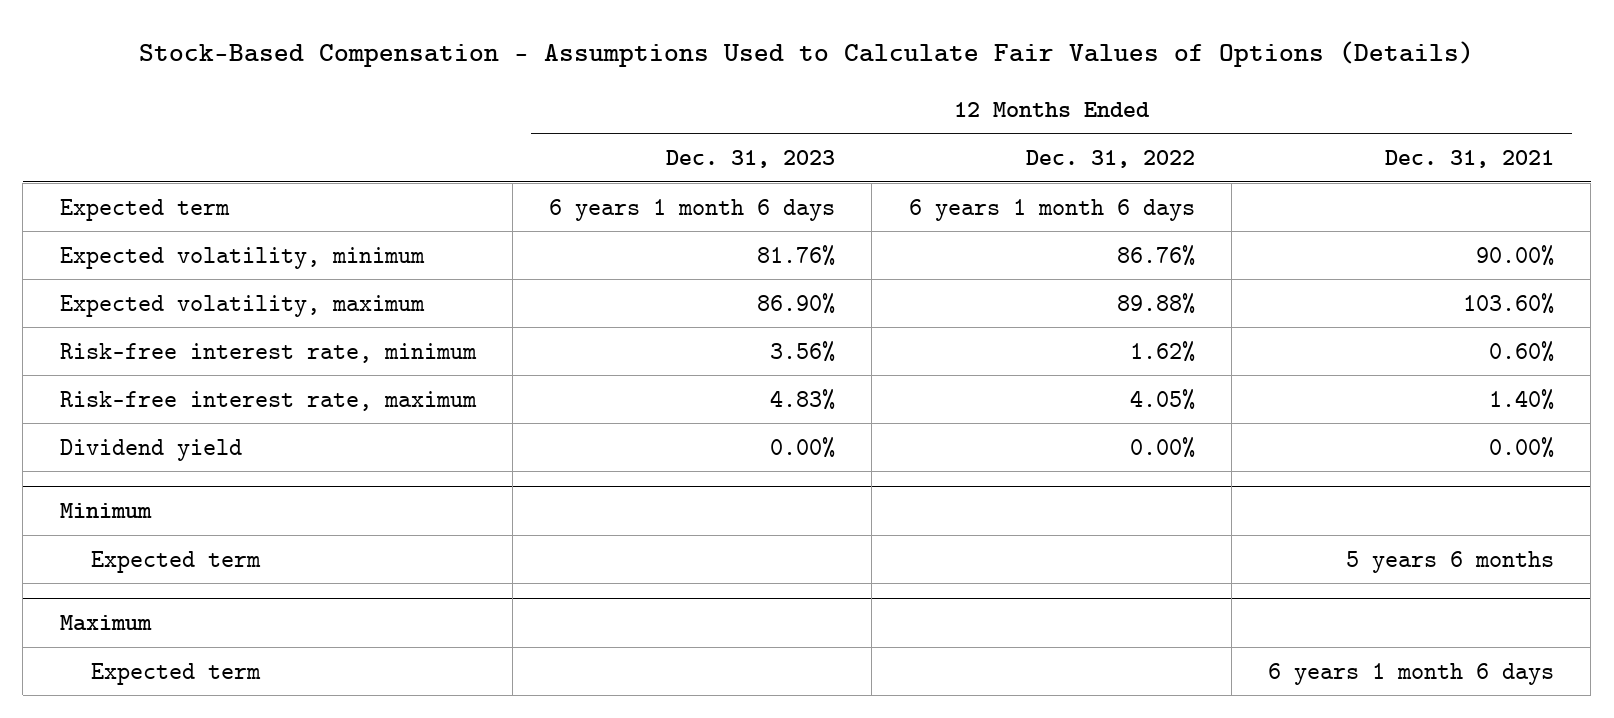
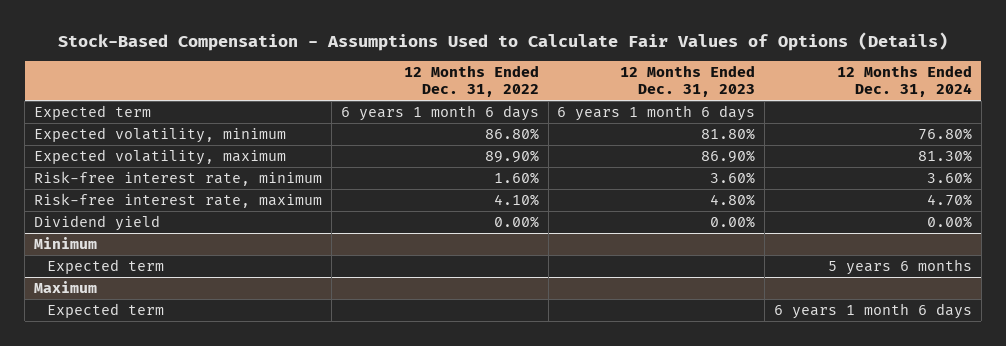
- | 12 Months Ended Dec. 31, 2023 | 12 Months Ended Dec. 31, 2022 | 12 Months Ended Dec. 31, 2021
+ | 12 Months Ended Dec. 31, 2022 | 12 Months Ended Dec. 31, 2023 | 12 Months Ended Dec. 31, 2024
- Expected volatility, minimum | 81.76% | 86.76% | 90.00%
- Expected volatility, maximum | 86.90% | 89.88% | 103.60%
- Risk-free interest rate, minimum | 3.56% | 1.62% | 0.60%
- Risk-free interest rate, maximum | 4.83% | 4.05% | 1.40%
+ Expected volatility, minimum | 86.80% | 81.80% | 76.80%
+ Expected volatility, maximum | 89.90% | 86.90% | 81.30%
+ Risk-free interest rate, minimum | 1.60% | 3.60% | 3.60%
+ Risk-free interest rate, maximum | 4.10% | 4.80% | 4.70%

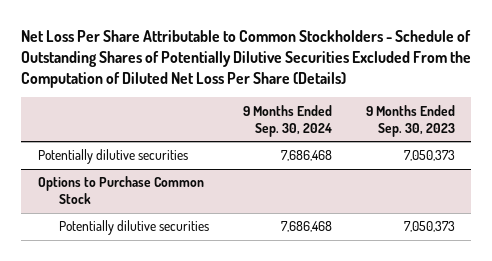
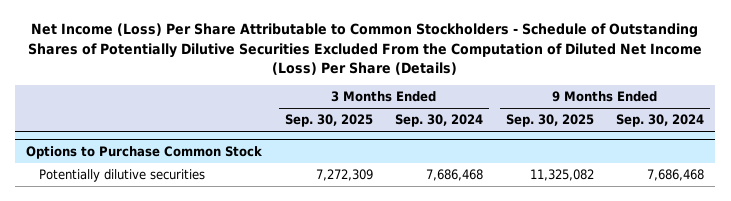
- Net Loss Per Share Attributable to Common Stockholders - Schedule of Outstanding Shares of Potentially Dilutive Securities Excluded From the Computation of Diluted Net Loss Per Share (Details)
+ Net Income (Loss) Per Share Attributable to Common Stockholders - Schedule of Outstanding Shares of Potentially Dilutive Securities Excluded From the Computation of Diluted Net Income (Loss) Per Share (Details)
- | 9 Months Ended Sep. 30, 2024 | 9 Months Ended Sep. 30, 2023
+ | 3 Months Ended Sep. 30, 2025 | 3 Months Ended Sep. 30, 2024 | 9 Months Ended Sep. 30, 2025 | 9 Months Ended Sep. 30, 2024
- Potentially dilutive securities | 7,686,468 | 7,050,373

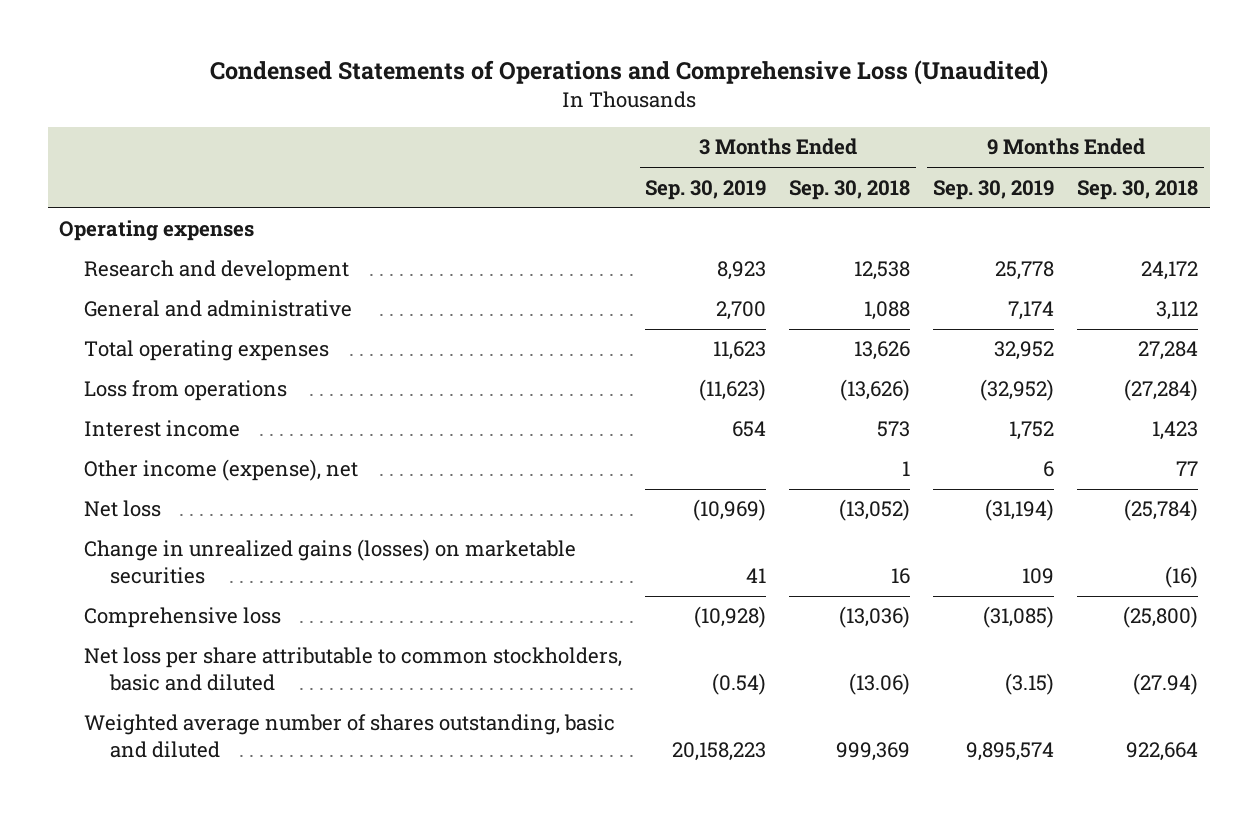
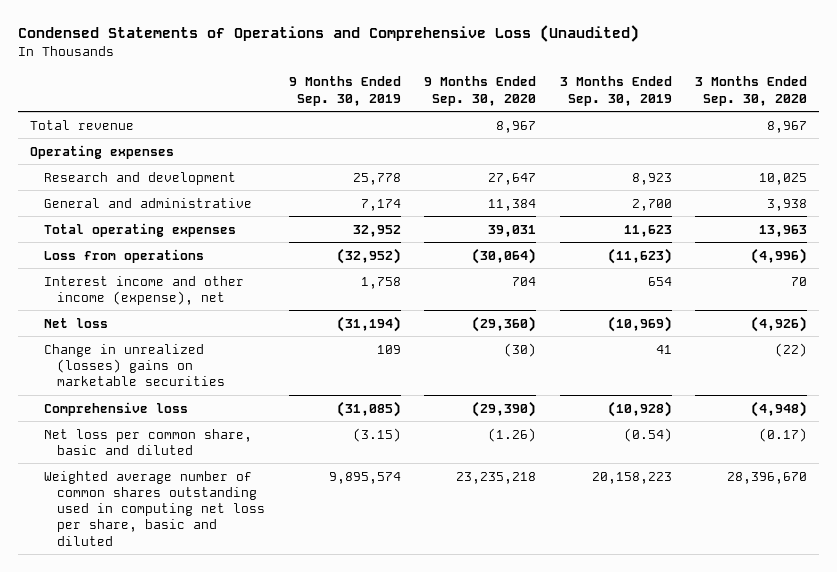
- | 3 Months Ended Sep. 30, 2019 | 3 Months Ended Sep. 30, 2018 | 9 Months Ended Sep. 30, 2019 | 9 Months Ended Sep. 30, 2018
+ | 9 Months Ended Sep. 30, 2019 | 9 Months Ended Sep. 30, 2020 | 3 Months Ended Sep. 30, 2019 | 3 Months Ended Sep. 30, 2020
+ Total revenue | | 8,967 | | 8,967
- Interest income | 654 | 573 | 1,752 | 1,423
- Other income (expense), net | | 1 | 6 | 77
+ Interest income and other income (expense), net | 1,758 | 704 | 654 | 70
- Change in unrealized gains (losses) on marketable securities | 41 | 16 | 109 | (16)
+ Change in unrealized (losses) gains on marketable securities | 109 | (30) | 41 | (22)
- Net loss per share attributable to common stockholders, basic and diluted | (0.54) | (13.06) | (3.15) | (27.94)
- Weighted average number of shares outstanding, basic and diluted | 20,158,223 | 999,369 | 9,895,574 | 922,664
+ Net loss per common share, basic and diluted | (3.15) | (1.26) | (0.54) | (0.17)
+ Weighted average number of common shares outstanding used in computing net loss per share, basic and diluted | 9,895,574 | 23,235,218 | 20,158,223 | 28,396,670

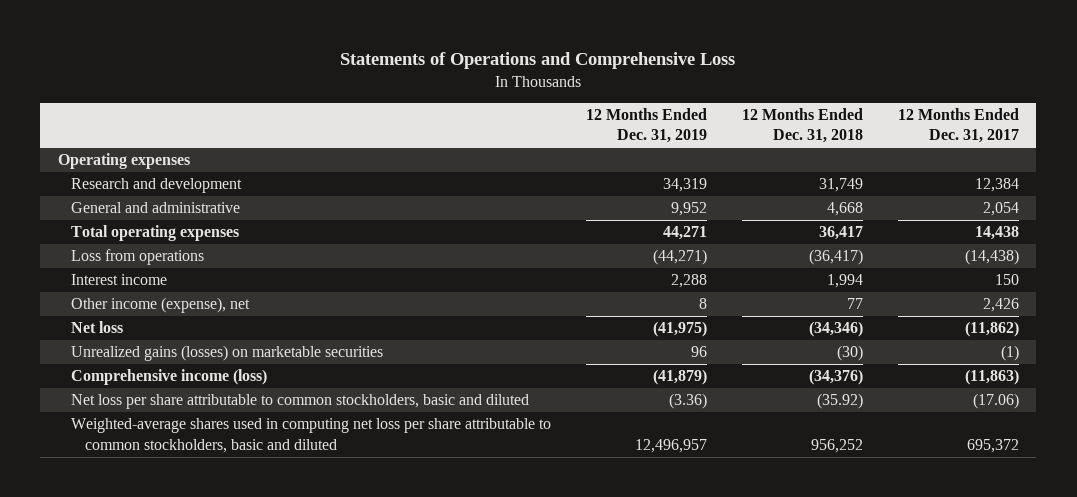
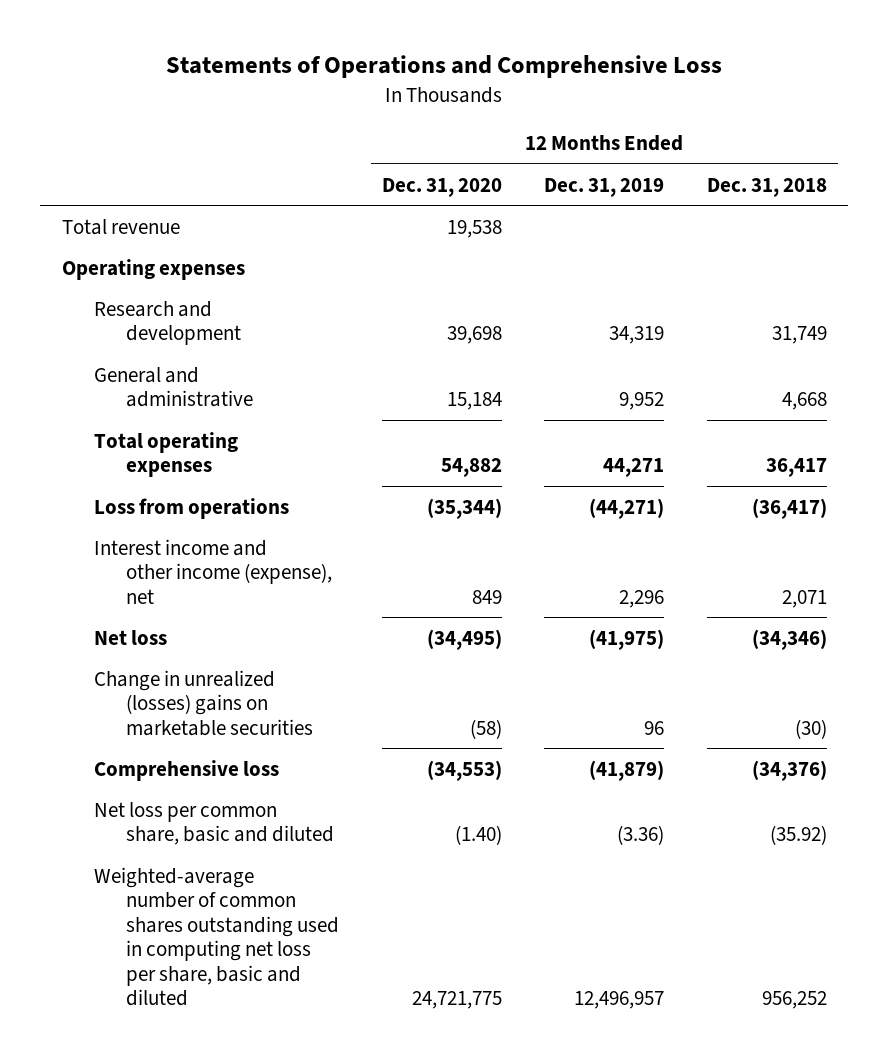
- | 12 Months Ended Dec. 31, 2019 | 12 Months Ended Dec. 31, 2018 | 12 Months Ended Dec. 31, 2017
+ | 12 Months Ended Dec. 31, 2020 | 12 Months Ended Dec. 31, 2019 | 12 Months Ended Dec. 31, 2018
+ Total revenue | 19,538 | |
- Interest income | 2,288 | 1,994 | 150
- Other income (expense), net | 8 | 77 | 2,426
+ Interest income and other income (expense), net | 849 | 2,296 | 2,071
- Unrealized gains (losses) on marketable securities | 96 | (30) | (1)
- Comprehensive income (loss) | (41,879) | (34,376) | (11,863)
- Net loss per share attributable to common stockholders, basic and diluted | (3.36) | (35.92) | (17.06)
- Weighted-average shares used in computing net loss per share attributable to common stockholders, basic and diluted | 12,496,957 | 956,252 | 695,372
+ Change in unrealized (losses) gains on marketable securities | (58) | 96 | (30)
+ Comprehensive loss | (34,553) | (41,879) | (34,376)
+ Net loss per common share, basic and diluted | (1.40) | (3.36) | (35.92)
+ Weighted-average number of common shares outstanding used in computing net loss per share, basic and diluted | 24,721,775 | 12,496,957 | 956,252

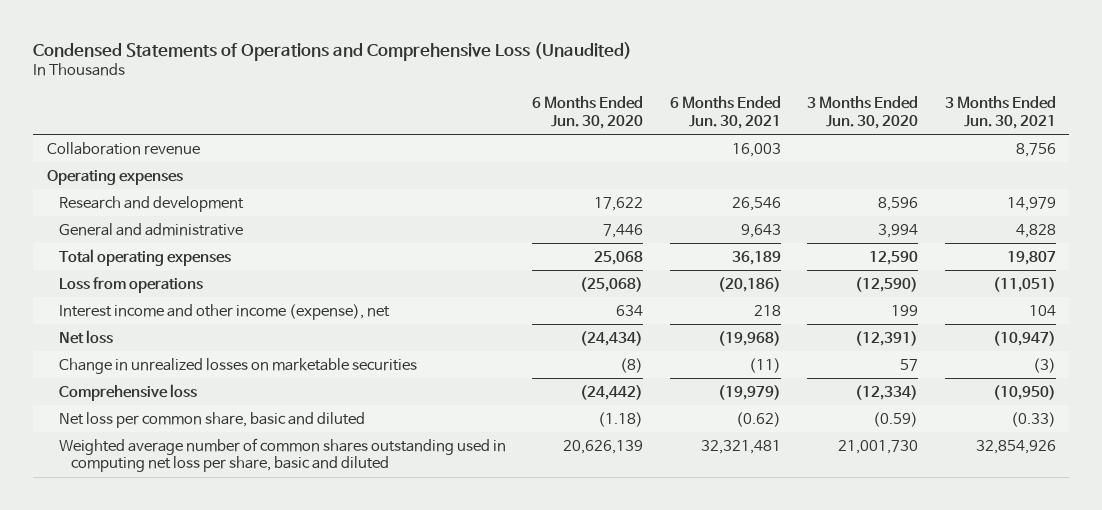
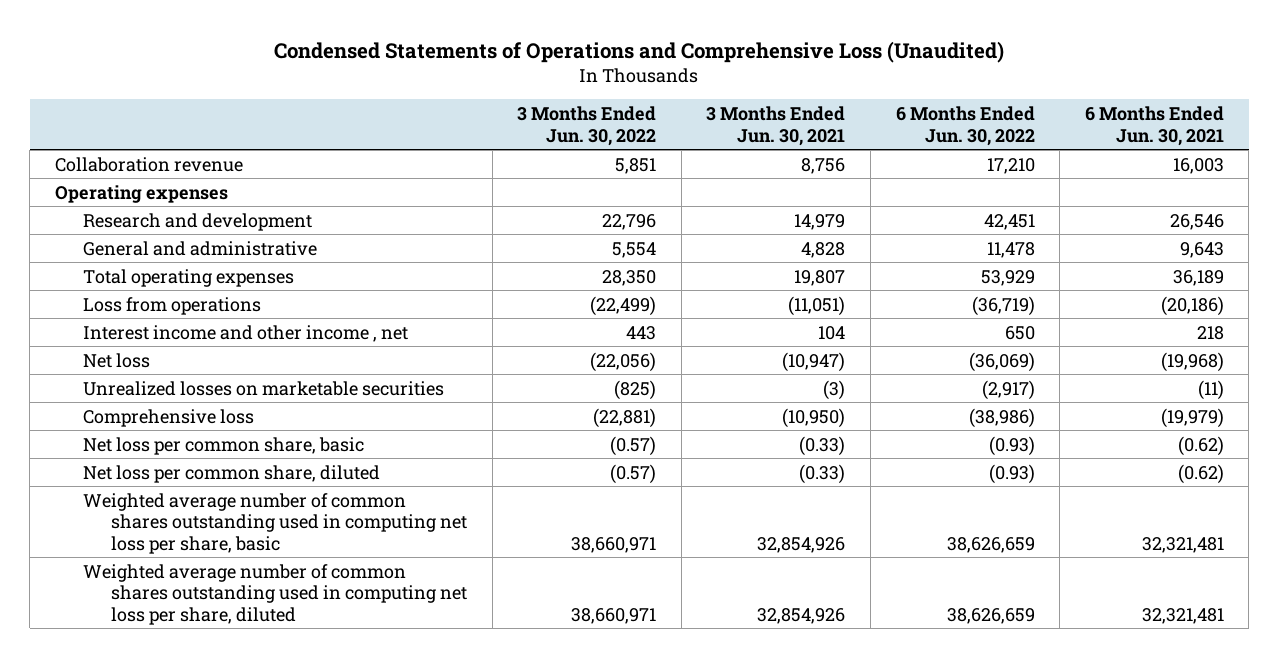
- | 6 Months Ended Jun. 30, 2020 | 6 Months Ended Jun. 30, 2021 | 3 Months Ended Jun. 30, 2020 | 3 Months Ended Jun. 30, 2021
+ | 3 Months Ended Jun. 30, 2022 | 3 Months Ended Jun. 30, 2021 | 6 Months Ended Jun. 30, 2022 | 6 Months Ended Jun. 30, 2021
- Interest income and other income (expense), net | 634 | 218 | 199 | 104
+ Interest income and other income , net | 443 | 104 | 650 | 218
- Change in unrealized losses on marketable securities | (8) | (11) | 57 | (3)
+ Unrealized losses on marketable securities | (825) | (3) | (2,917) | (11)
- Net loss per common share, basic and diluted | (1.18) | (0.62) | (0.59) | (0.33)
- Weighted average number of common shares outstanding used in computing net loss per share, basic and diluted | 20,626,139 | 32,321,481 | 21,001,730 | 32,854,926
+ Net loss per common share, basic | (0.57) | (0.33) | (0.93) | (0.62)
+ Net loss per common share, diluted | (0.57) | (0.33) | (0.93) | (0.62)
+ Weighted average number of common shares outstanding used in computing net loss per share, basic | 38,660,971 | 32,854,926 | 38,626,659 | 32,321,481
+ Weighted average number of common shares outstanding used in computing net loss per share, diluted | 38,660,971 | 32,854,926 | 38,626,659 | 32,321,481

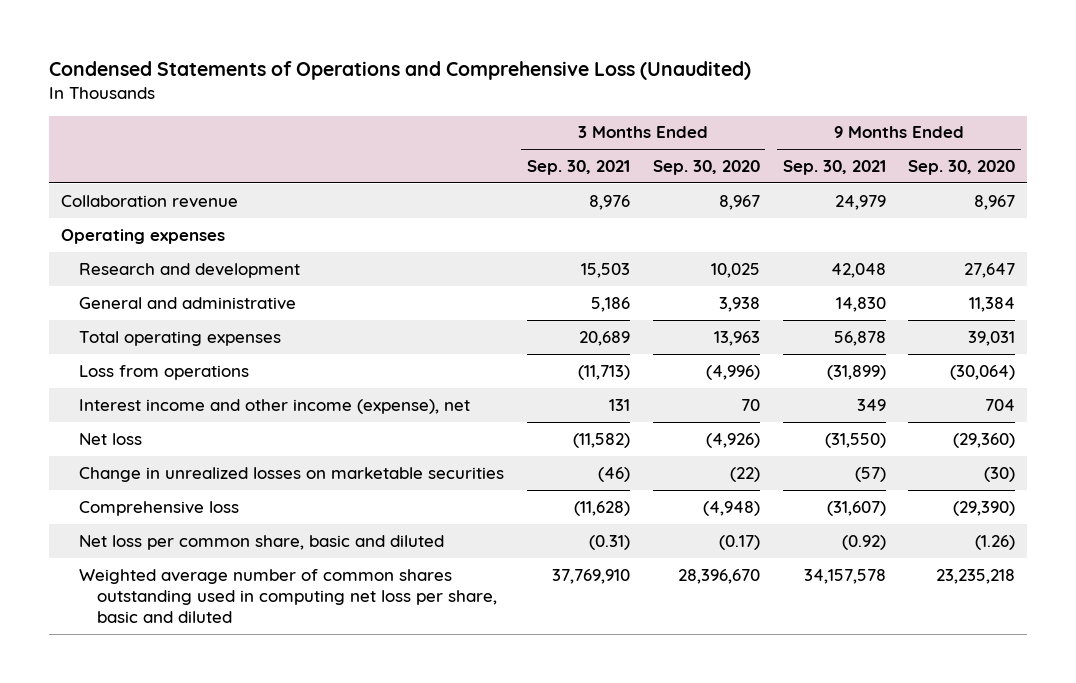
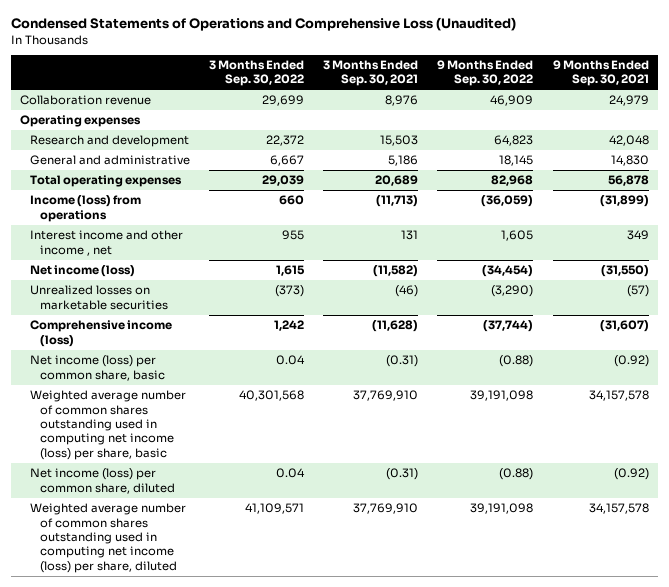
- | 3 Months Ended Sep. 30, 2021 | 3 Months Ended Sep. 30, 2020 | 9 Months Ended Sep. 30, 2021 | 9 Months Ended Sep. 30, 2020
+ | 3 Months Ended Sep. 30, 2022 | 3 Months Ended Sep. 30, 2021 | 9 Months Ended Sep. 30, 2022 | 9 Months Ended Sep. 30, 2021
- Loss from operations | (11,713) | (4,996) | (31,899) | (30,064)
- Interest income and other income (expense), net | 131 | 70 | 349 | 704
- Net loss | (11,582) | (4,926) | (31,550) | (29,360)
- Change in unrealized losses on marketable securities | (46) | (22) | (57) | (30)
- Comprehensive loss | (11,628) | (4,948) | (31,607) | (29,390)
- Net loss per common share, basic and diluted | (0.31) | (0.17) | (0.92) | (1.26)
- Weighted average number of common shares outstanding used in computing net loss per share, basic and diluted | 37,769,910 | 28,396,670 | 34,157,578 | 23,235,218
+ Income (loss) from operations | 660 | (11,713) | (36,059) | (31,899)
+ Interest income and other income , net | 955 | 131 | 1,605 | 349
+ Net income (loss) | 1,615 | (11,582) | (34,454) | (31,550)
+ Unrealized losses on marketable securities | (373) | (46) | (3,290) | (57)
+ Comprehensive income (loss) | 1,242 | (11,628) | (37,744) | (31,607)
+ Net income (loss) per common share, basic | 0.04 | (0.31) | (0.88) | (0.92)
+ Weighted average number of common shares outstanding used in computing net income (loss) per share, basic | 40,301,568 | 37,769,910 | 39,191,098 | 34,157,578
+ Net income (loss) per common share, diluted | 0.04 | (0.31) | (0.88) | (0.92)
+ Weighted average number of common shares outstanding used in computing net income (loss) per share, diluted | 41,109,571 | 37,769,910 | 39,191,098 | 34,157,578

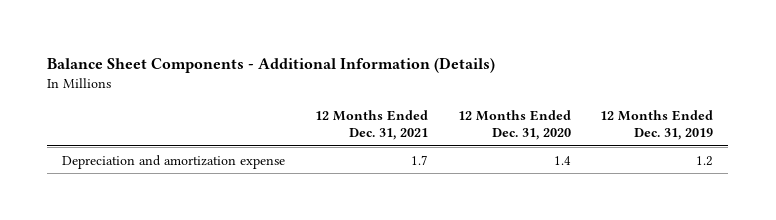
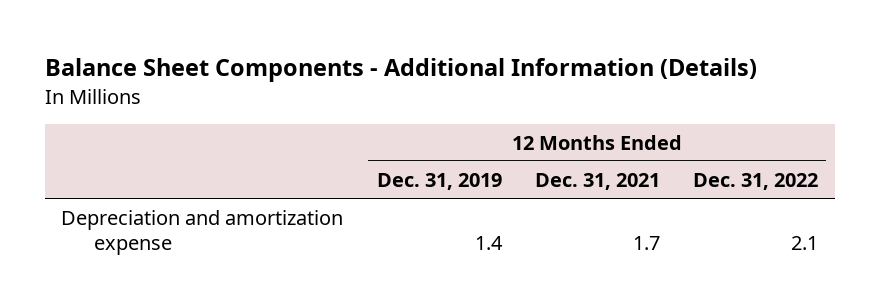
- | 12 Months Ended Dec. 31, 2021 | 12 Months Ended Dec. 31, 2020 | 12 Months Ended Dec. 31, 2019
+ | 12 Months Ended Dec. 31, 2019 | 12 Months Ended Dec. 31, 2021 | 12 Months Ended Dec. 31, 2022
- Depreciation and amortization expense | 1.7 | 1.4 | 1.2
+ Depreciation and amortization expense | 1.4 | 1.7 | 2.1

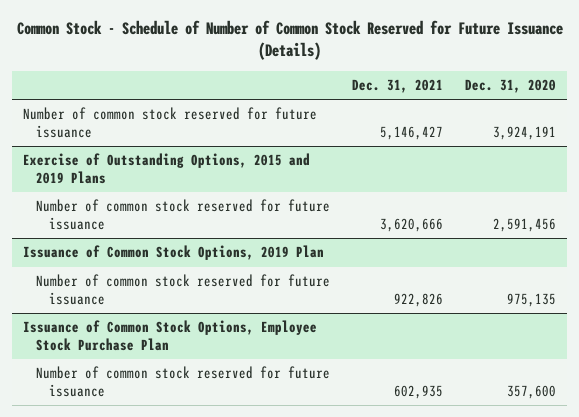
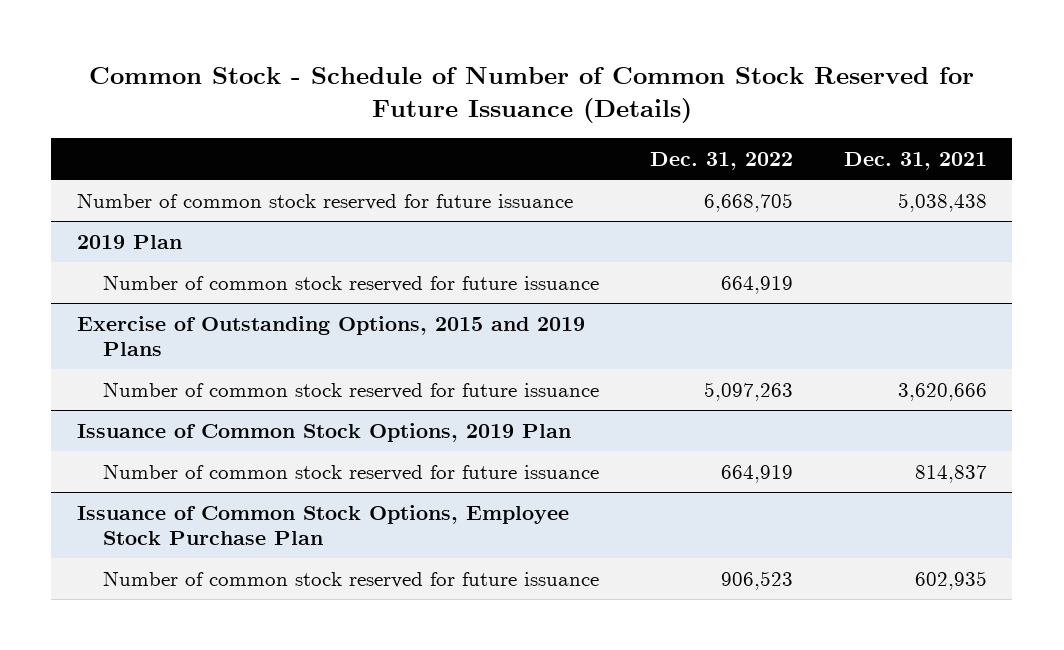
- | Dec. 31, 2021 | Dec. 31, 2020
+ | Dec. 31, 2022 | Dec. 31, 2021
- Number of common stock reserved for future issuance | 5,146,427 | 3,924,191
+ Number of common stock reserved for future issuance | 6,668,705 | 5,038,438
+ 2019 Plan
+ Number of common stock reserved for future issuance | 664,919 |
@ Issuance of Common Stock Options, 2019 Plan
- Number of common stock reserved for future issuance | 922,826 | 975,135
+ Number of common stock reserved for future issuance | 664,919 | 814,837

